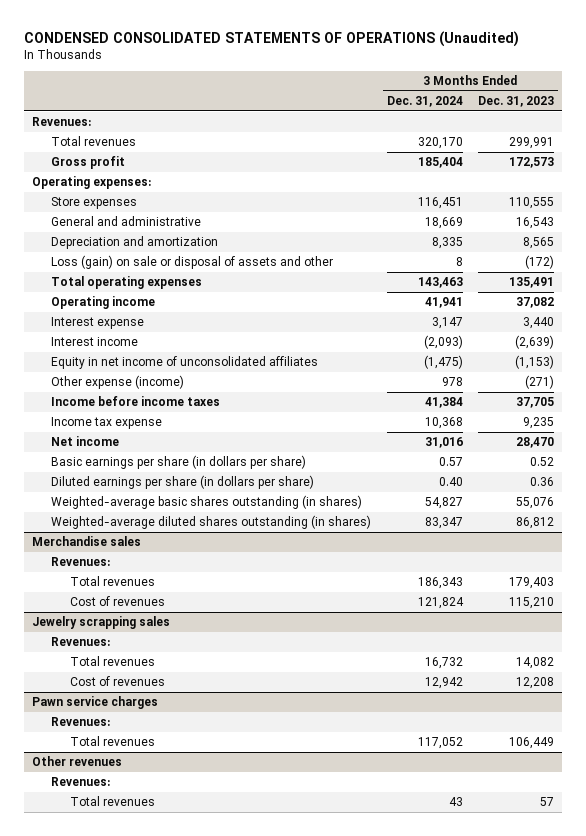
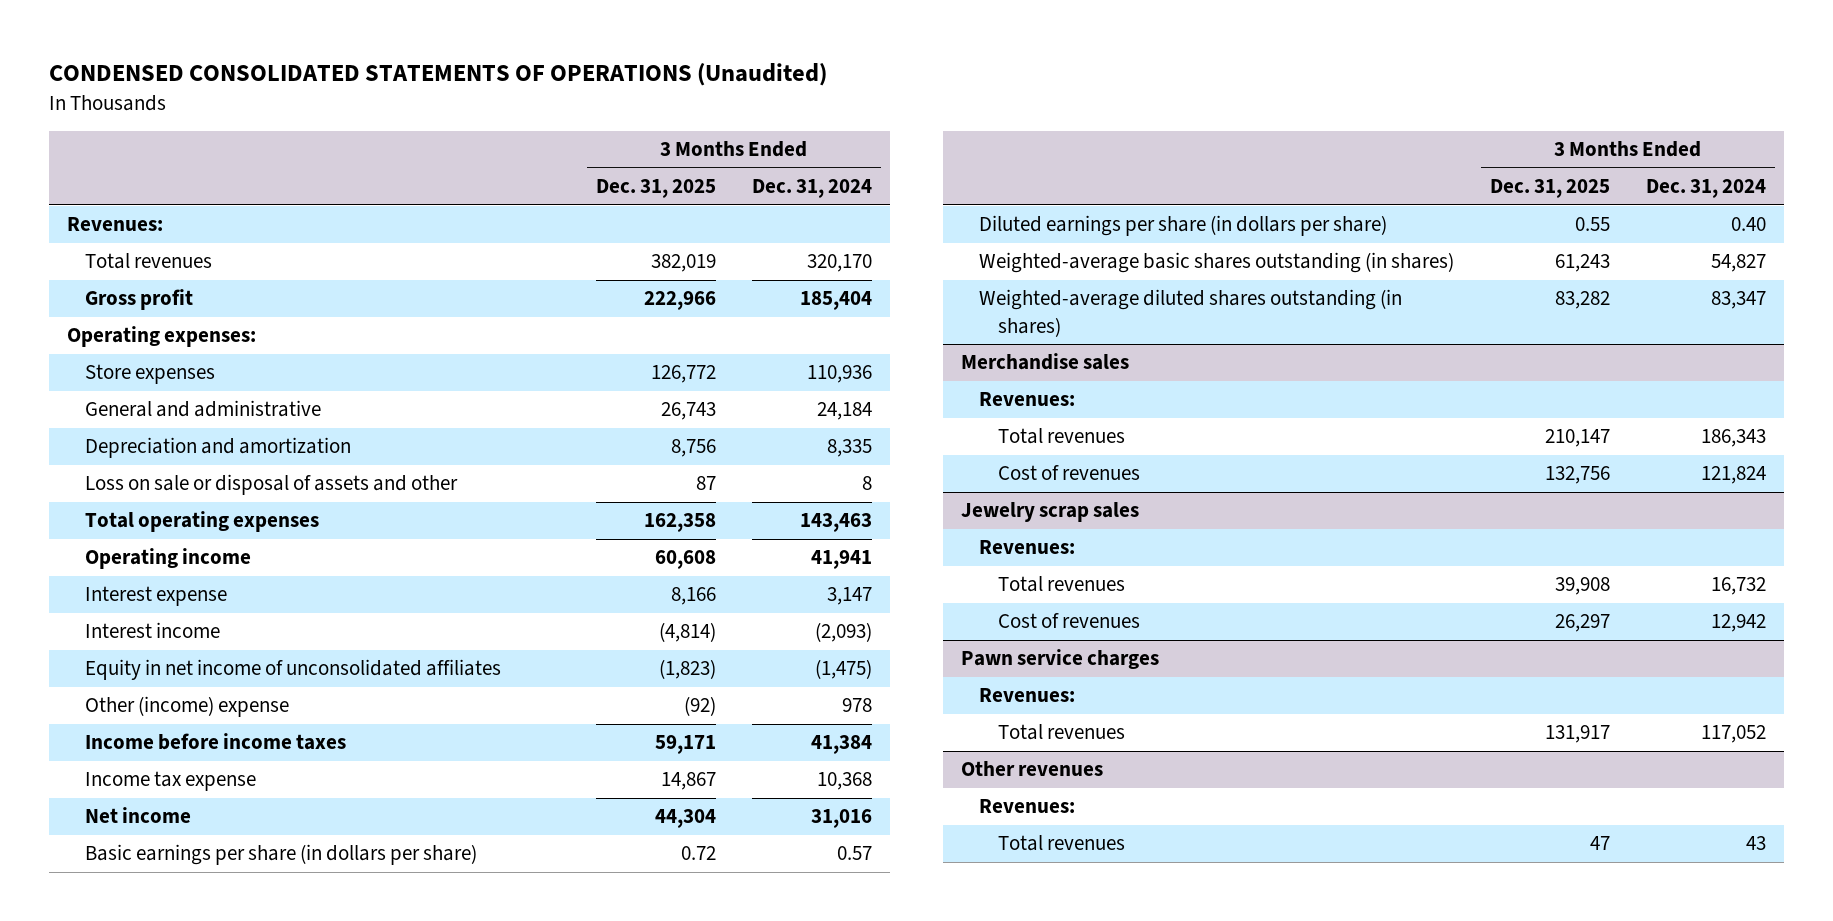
- | 3 Months Ended Dec. 31, 2024 | 3 Months Ended Dec. 31, 2023
+ | 3 Months Ended Dec. 31, 2025 | 3 Months Ended Dec. 31, 2024
- Store expenses | 116,451 | 110,555
- General and administrative | 18,669 | 16,543
+ Store expenses | 126,772 | 110,936
+ General and administrative | 26,743 | 24,184
- Loss (gain) on sale or disposal of assets and other | 8 | (172)
+ Loss on sale or disposal of assets and other | 87 | 8
- Other expense (income) | 978 | (271)
+ Other (income) expense | (92) | 978
- Jewelry scrapping sales
+ Jewelry scrap sales

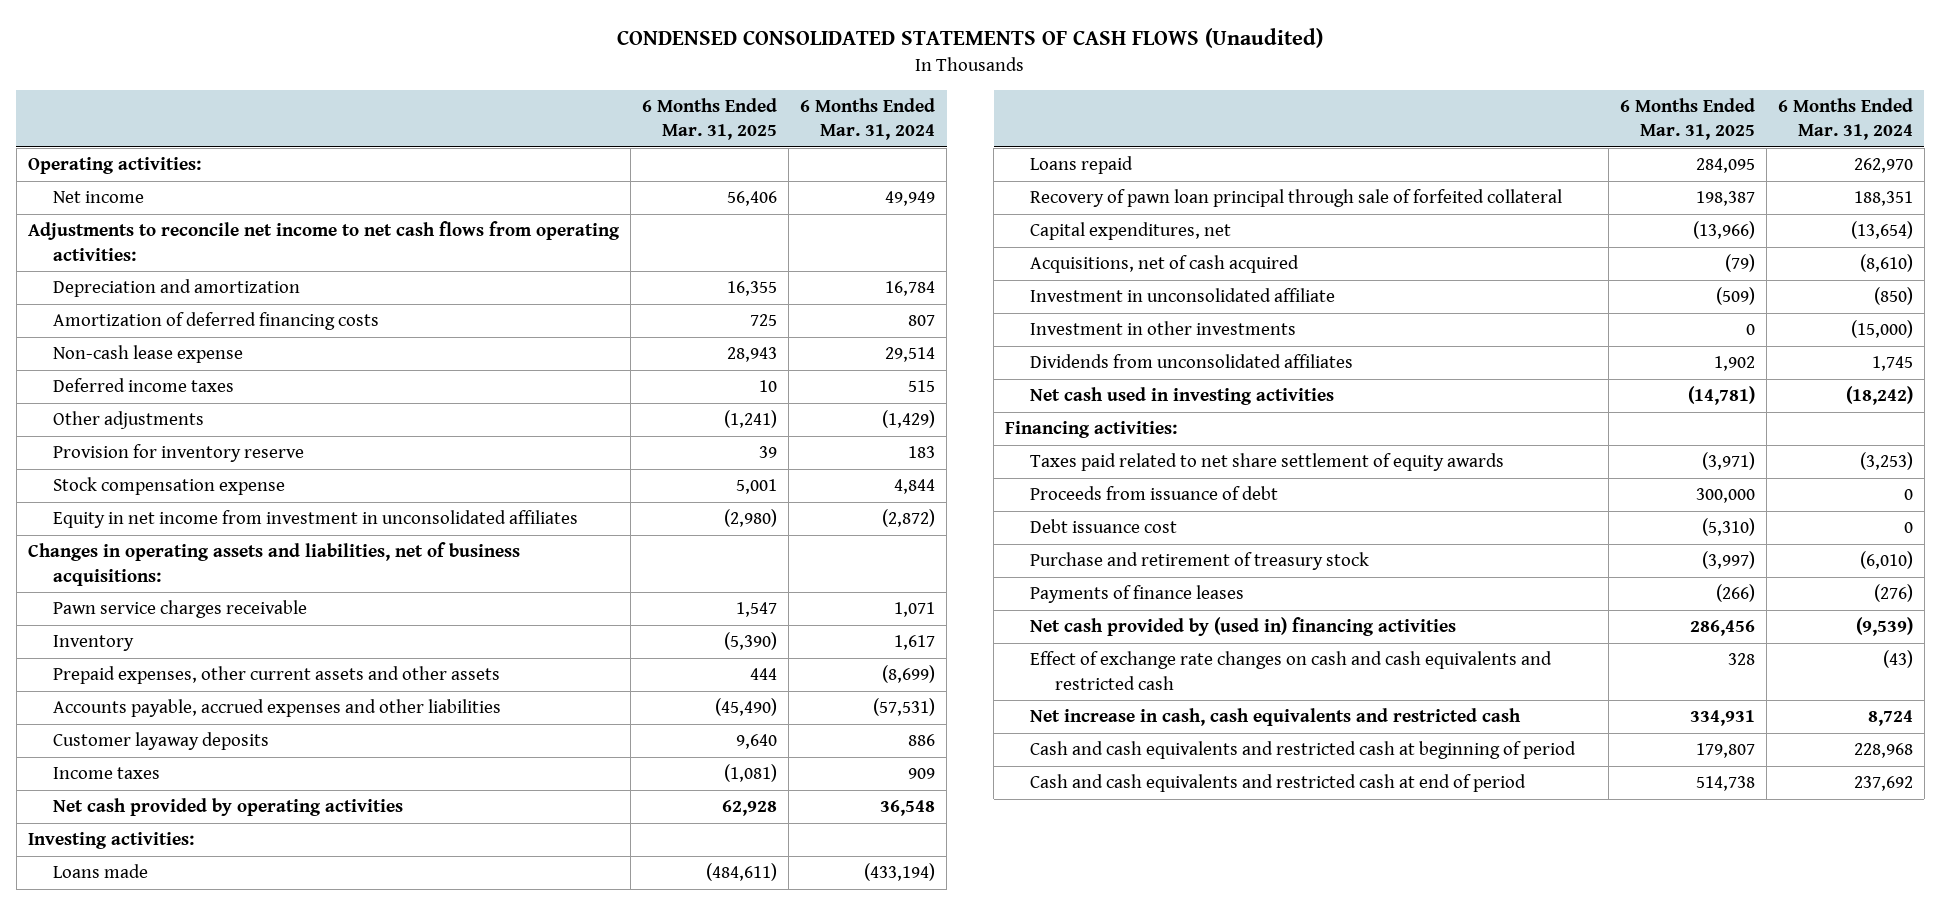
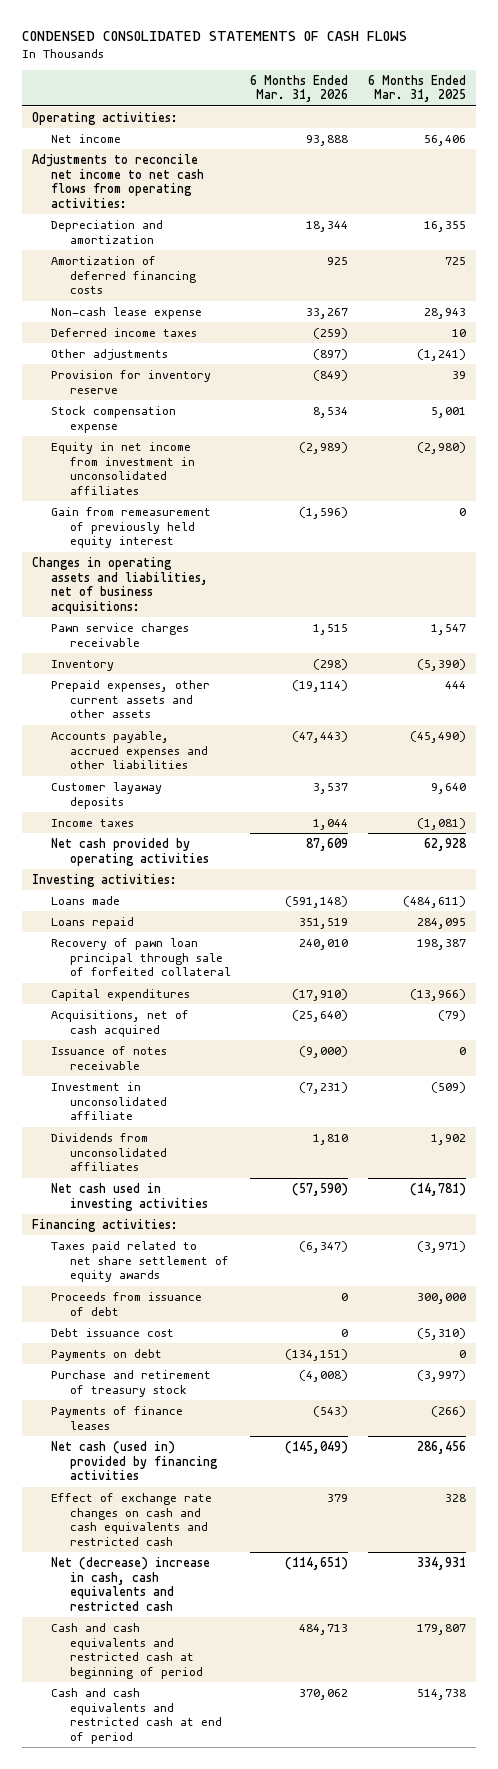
- CONDENSED CONSOLIDATED STATEMENTS OF CASH FLOWS (Unaudited)
+ CONDENSED CONSOLIDATED STATEMENTS OF CASH FLOWS
- | 6 Months Ended Mar. 31, 2025 | 6 Months Ended Mar. 31, 2024
+ | 6 Months Ended Mar. 31, 2026 | 6 Months Ended Mar. 31, 2025
+ Gain from remeasurement of previously held equity interest | (1,596) | 0
- Capital expenditures, net | (13,966) | (13,654)
+ Capital expenditures | (17,910) | (13,966)
+ Issuance of notes receivable | (9,000) | 0
- Investment in other investments | 0 | (15,000)
+ Payments on debt | (134,151) | 0
- Net cash provided by (used in) financing activities | 286,456 | (9,539)
+ Net cash (used in) provided by financing activities | (145,049) | 286,456
- Net increase in cash, cash equivalents and restricted cash | 334,931 | 8,724
+ Net (decrease) increase in cash, cash equivalents and restricted cash | (114,651) | 334,931

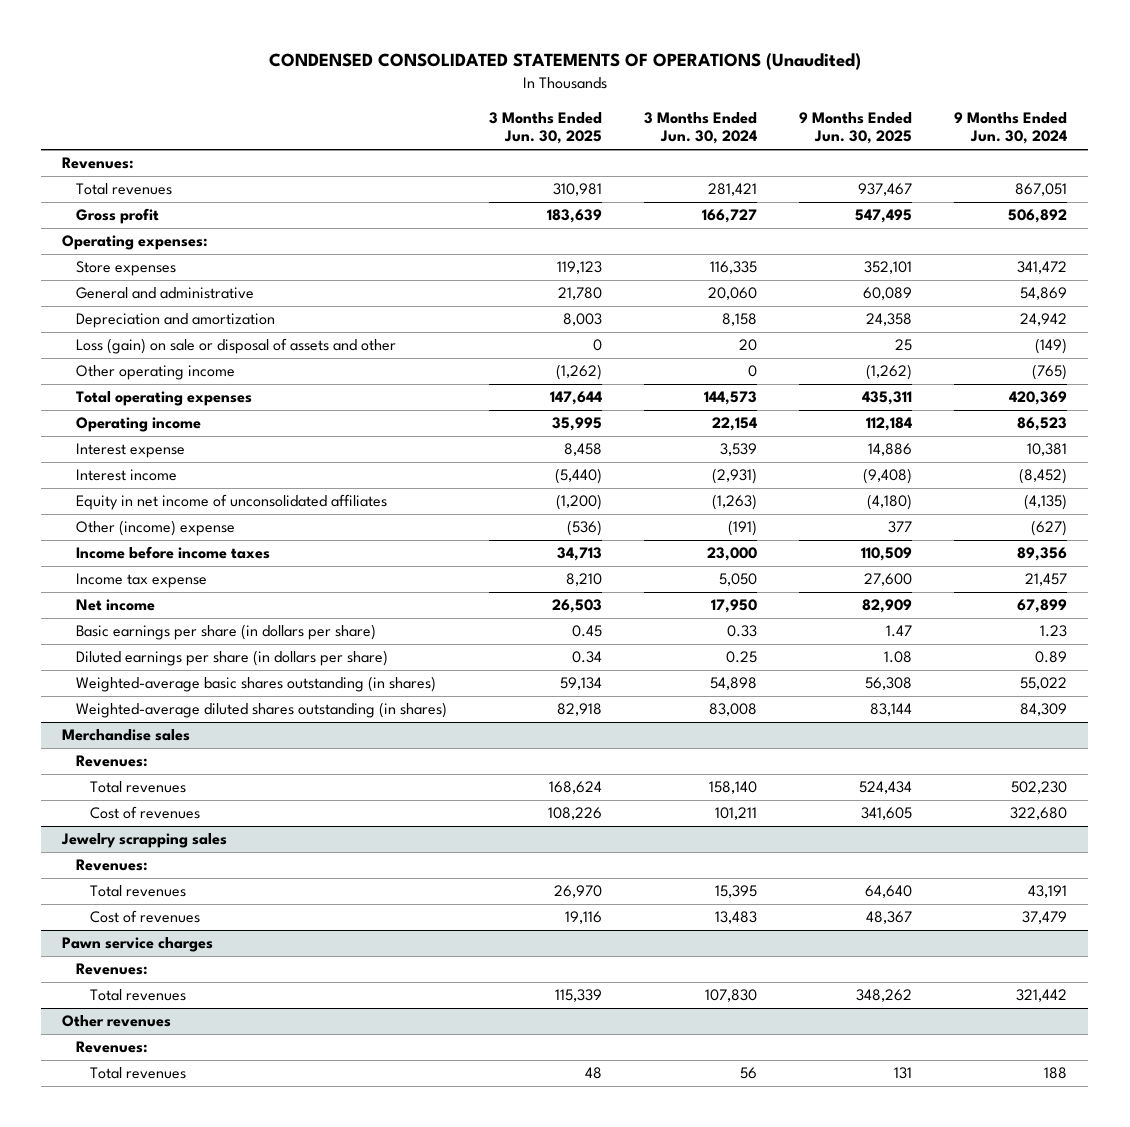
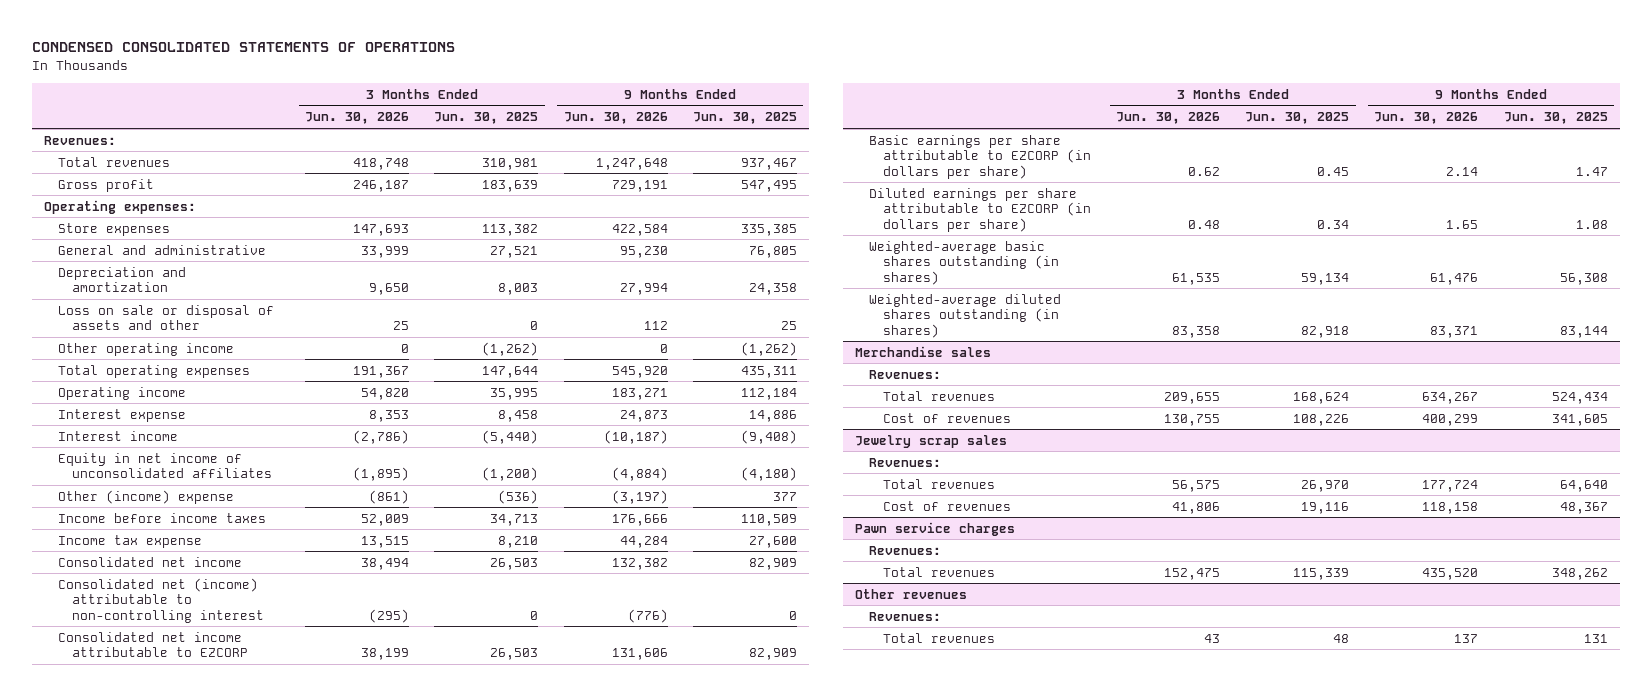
- CONDENSED CONSOLIDATED STATEMENTS OF OPERATIONS (Unaudited)
+ CONDENSED CONSOLIDATED STATEMENTS OF OPERATIONS
- | 3 Months Ended Jun. 30, 2025 | 3 Months Ended Jun. 30, 2024 | 9 Months Ended Jun. 30, 2025 | 9 Months Ended Jun. 30, 2024
+ | 3 Months Ended Jun. 30, 2026 | 3 Months Ended Jun. 30, 2025 | 9 Months Ended Jun. 30, 2026 | 9 Months Ended Jun. 30, 2025
- Store expenses | 119,123 | 116,335 | 352,101 | 341,472
- General and administrative | 21,780 | 20,060 | 60,089 | 54,869
+ Store expenses | 147,693 | 113,382 | 422,584 | 335,385
+ General and administrative | 33,999 | 27,521 | 95,230 | 76,805
- Loss (gain) on sale or disposal of assets and other | 0 | 20 | 25 | (149)
+ Loss on sale or disposal of assets and other | 25 | 0 | 112 | 25
- Net income | 26,503 | 17,950 | 82,909 | 67,899
- Basic earnings per share (in dollars per share) | 0.45 | 0.33 | 1.47 | 1.23
- Diluted earnings per share (in dollars per share) | 0.34 | 0.25 | 1.08 | 0.89
+ Consolidated net income | 38,494 | 26,503 | 132,382 | 82,909
+ Consolidated net (income) attributable to non-controlling interest | (295) | 0 | (776) | 0
+ Consolidated net income attributable to EZCORP | 38,199 | 26,503 | 131,606 | 82,909
+ Basic earnings per share attributable to EZCORP (in dollars per share) | 0.62 | 0.45 | 2.14 | 1.47
+ Diluted earnings per share attributable to EZCORP (in dollars per share) | 0.48 | 0.34 | 1.65 | 1.08
- Jewelry scrapping sales
+ Jewelry scrap sales

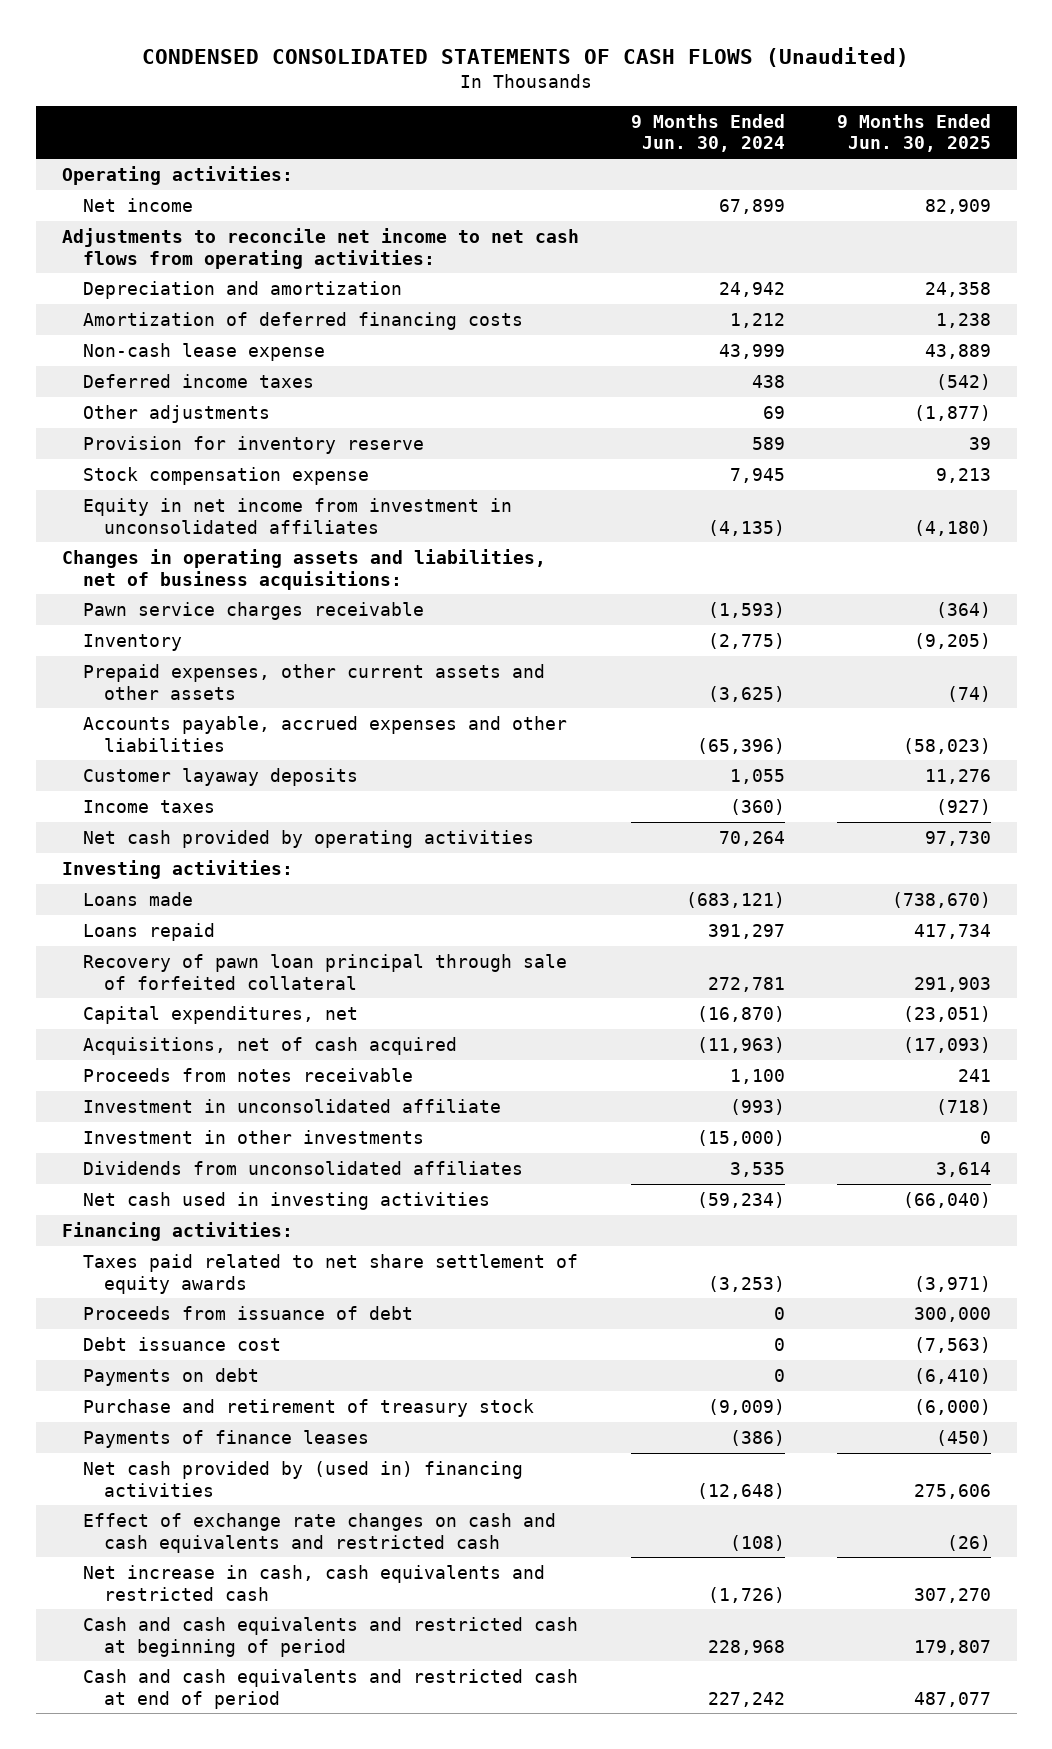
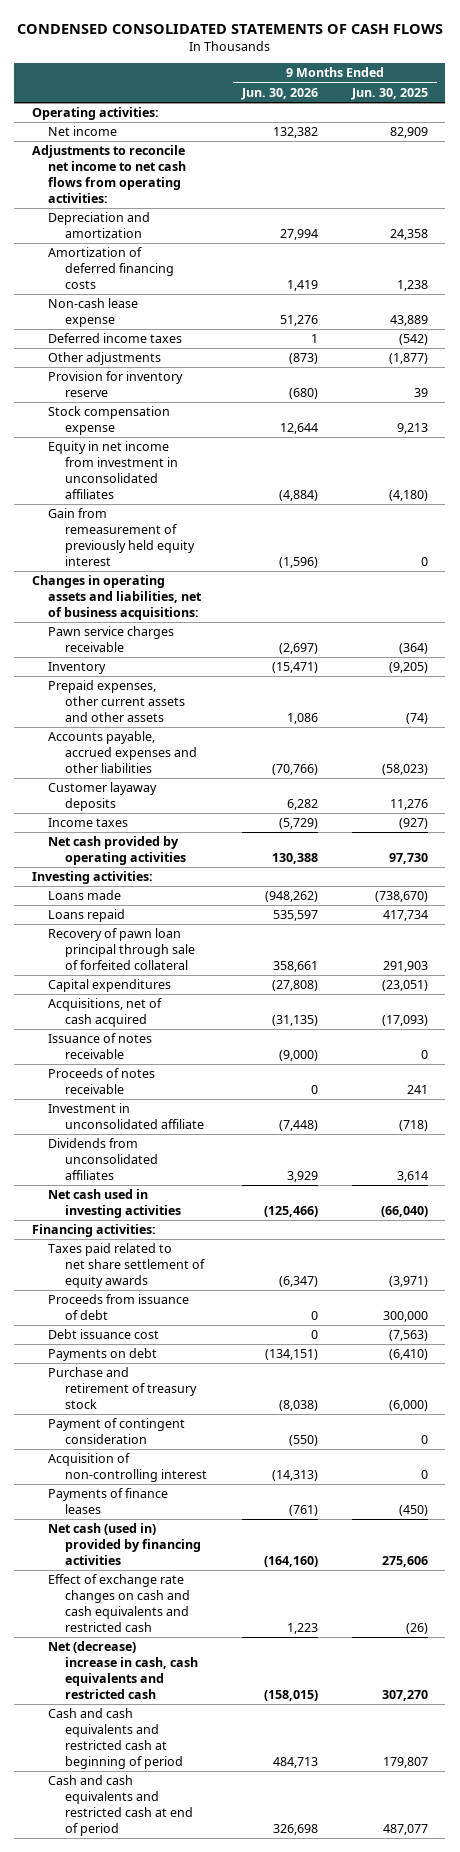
- CONDENSED CONSOLIDATED STATEMENTS OF CASH FLOWS (Unaudited)
+ CONDENSED CONSOLIDATED STATEMENTS OF CASH FLOWS
- | 9 Months Ended Jun. 30, 2024 | 9 Months Ended Jun. 30, 2025
+ | 9 Months Ended Jun. 30, 2026 | 9 Months Ended Jun. 30, 2025
+ Gain from remeasurement of previously held equity interest | (1,596) | 0
- Capital expenditures, net | (16,870) | (23,051)
+ Capital expenditures | (27,808) | (23,051)
- Proceeds from notes receivable | 1,100 | 241
+ Issuance of notes receivable | (9,000) | 0
+ Proceeds of notes receivable | 0 | 241
- Investment in other investments | (15,000) | 0
+ Payment of contingent consideration | (550) | 0
+ Acquisition of non-controlling interest | (14,313) | 0
- Net cash provided by (used in) financing activities | (12,648) | 275,606
+ Net cash (used in) provided by financing activities | (164,160) | 275,606
- Net increase in cash, cash equivalents and restricted cash | (1,726) | 307,270
+ Net (decrease) increase in cash, cash equivalents and restricted cash | (158,015) | 307,270

